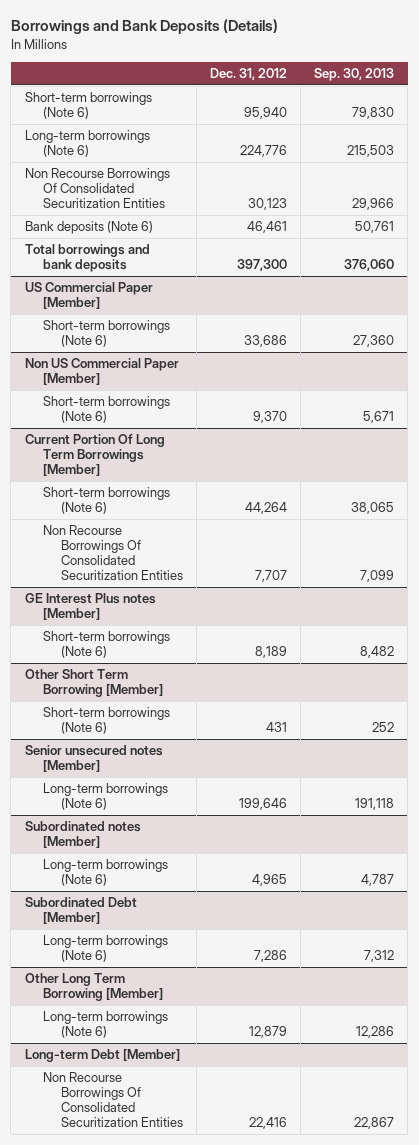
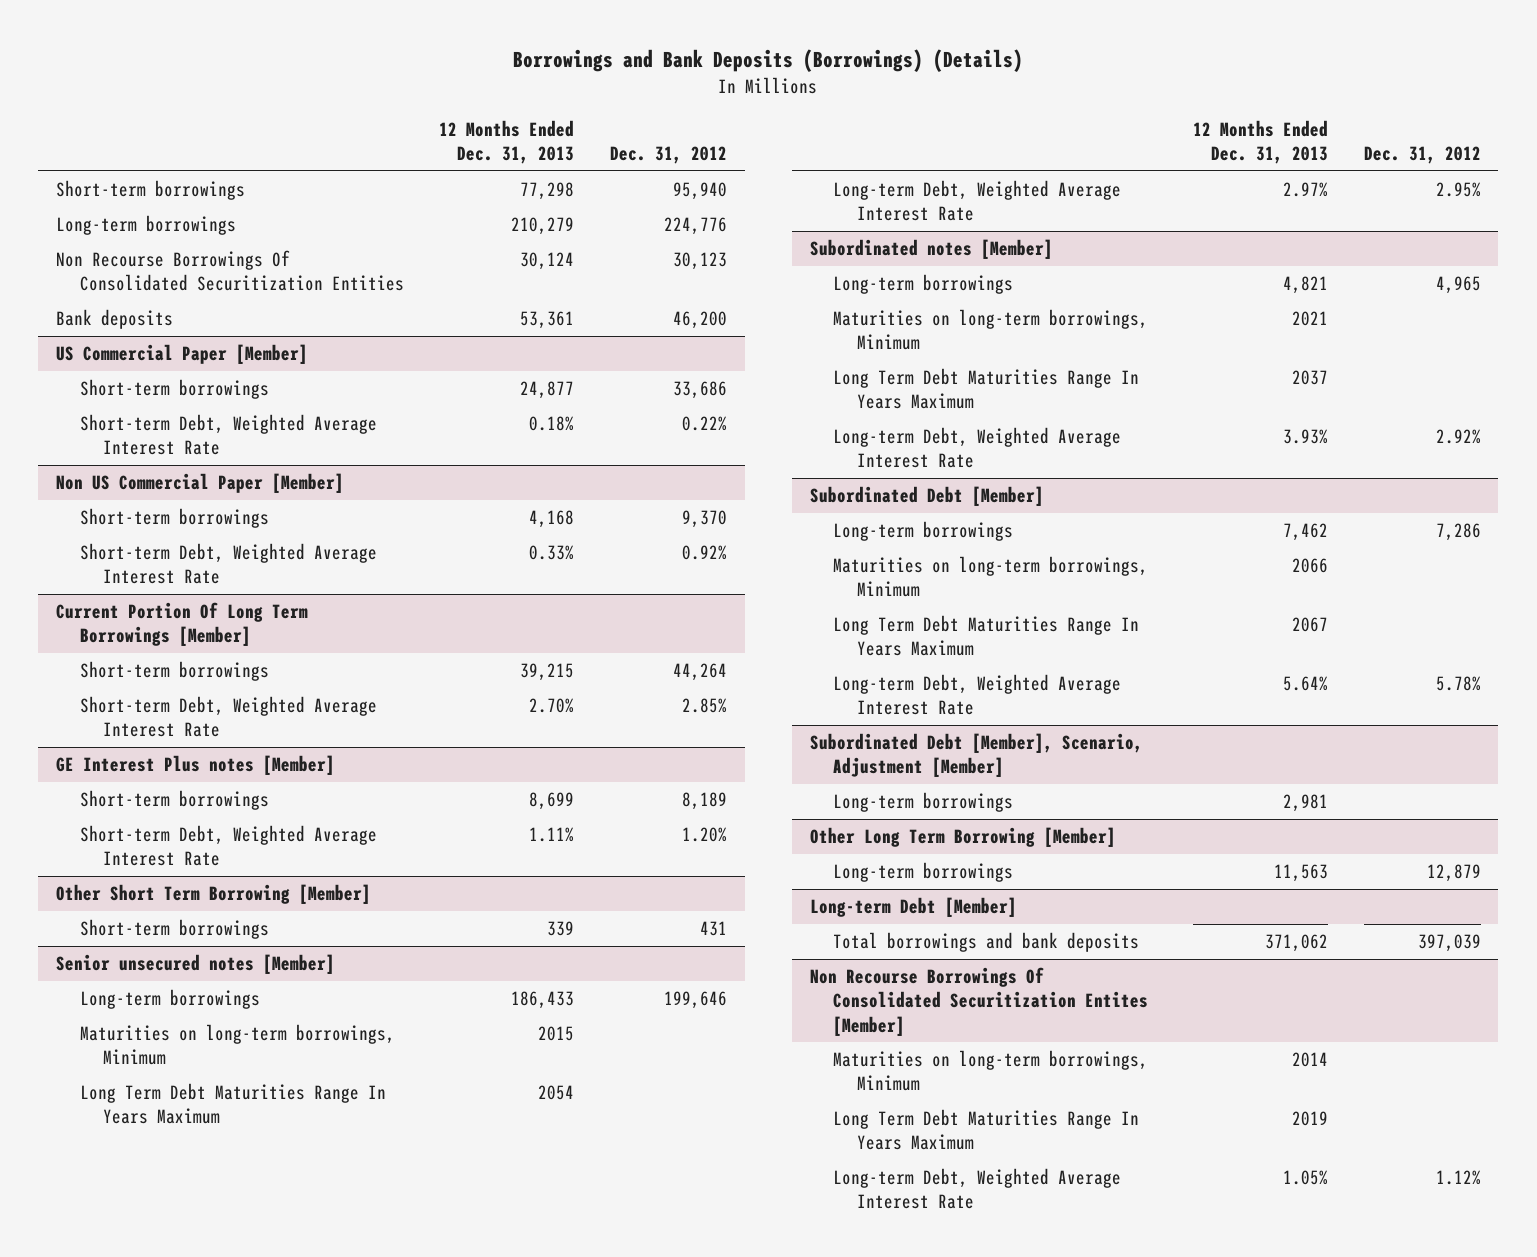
- Borrowings and Bank Deposits (Details)
+ Borrowings and Bank Deposits (Borrowings) (Details)
- | Dec. 31, 2012 | Sep. 30, 2013
+ | 12 Months Ended Dec. 31, 2013 | Dec. 31, 2012
- Short-term borrowings (Note 6) | 95,940 | 79,830
- Long-term borrowings (Note 6) | 224,776 | 215,503
+ Short-term borrowings | 77,298 | 95,940
+ Long-term borrowings | 210,279 | 224,776
- Bank deposits (Note 6) | 46,461 | 50,761
- Total borrowings and bank deposits | 397,300 | 376,060
+ Bank deposits | 53,361 | 46,200
@ US Commercial Paper [Member]
- Short-term borrowings (Note 6) | 33,686 | 27,360
+ Short-term borrowings | 24,877 | 33,686
+ Short-term Debt, Weighted Average Interest Rate | 0.18% | 0.22%
@ Non US Commercial Paper [Member]
- Short-term borrowings (Note 6) | 9,370 | 5,671
+ Short-term borrowings | 4,168 | 9,370
+ Short-term Debt, Weighted Average Interest Rate | 0.33% | 0.92%
@ Current Portion Of Long Term Borrowings [Member]
- Short-term borrowings (Note 6) | 44,264 | 38,065
- Non Recourse Borrowings Of Consolidated Securitization Entities | 7,707 | 7,099
+ Short-term borrowings | 39,215 | 44,264
+ Short-term Debt, Weighted Average Interest Rate | 2.70% | 2.85%
@ GE Interest Plus notes [Member]
- Short-term borrowings (Note 6) | 8,189 | 8,482
+ Short-term borrowings | 8,699 | 8,189
+ Short-term Debt, Weighted Average Interest Rate | 1.11% | 1.20%
@ Other Short Term Borrowing [Member]
- Short-term borrowings (Note 6) | 431 | 252
+ Short-term borrowings | 339 | 431
@ Senior unsecured notes [Member]
- Long-term borrowings (Note 6) | 199,646 | 191,118
+ Long-term borrowings | 186,433 | 199,646
+ Maturities on long-term borrowings, Minimum | 2015 |
+ Long Term Debt Maturities Range In Years Maximum | 2054 |
+ Long-term Debt, Weighted Average Interest Rate | 2.97% | 2.95%
@ Subordinated notes [Member]
- Long-term borrowings (Note 6) | 4,965 | 4,787
+ Long-term borrowings | 4,821 | 4,965
+ Maturities on long-term borrowings, Minimum | 2021 |
+ Long Term Debt Maturities Range In Years Maximum | 2037 |
+ Long-term Debt, Weighted Average Interest Rate | 3.93% | 2.92%
@ Subordinated Debt [Member]
- Long-term borrowings (Note 6) | 7,286 | 7,312
+ Long-term borrowings | 7,462 | 7,286
+ Maturities on long-term borrowings, Minimum | 2066 |
+ Long Term Debt Maturities Range In Years Maximum | 2067 |
+ Long-term Debt, Weighted Average Interest Rate | 5.64% | 5.78%
+ Subordinated Debt [Member], Scenario, Adjustment [Member]
+ Long-term borrowings | 2,981 |
@ Other Long Term Borrowing [Member]
- Long-term borrowings (Note 6) | 12,879 | 12,286
+ Long-term borrowings | 11,563 | 12,879
@ Long-term Debt [Member]
- Non Recourse Borrowings Of Consolidated Securitization Entities | 22,416 | 22,867
+ Total borrowings and bank deposits | 371,062 | 397,039
+ Non Recourse Borrowings Of Consolidated Securitization Entites [Member]
+ Maturities on long-term borrowings, Minimum | 2014 |
+ Long Term Debt Maturities Range In Years Maximum | 2019 |
+ Long-term Debt, Weighted Average Interest Rate | 1.05% | 1.12%

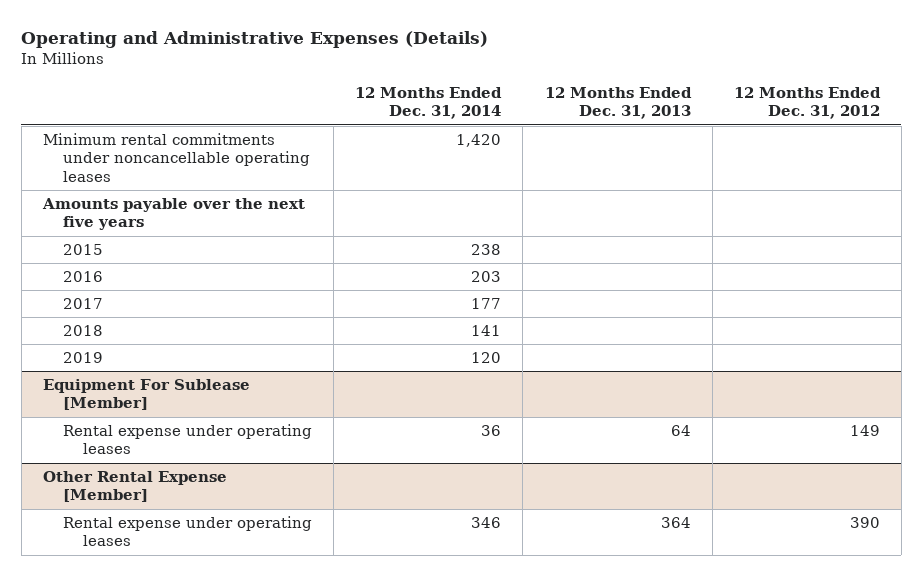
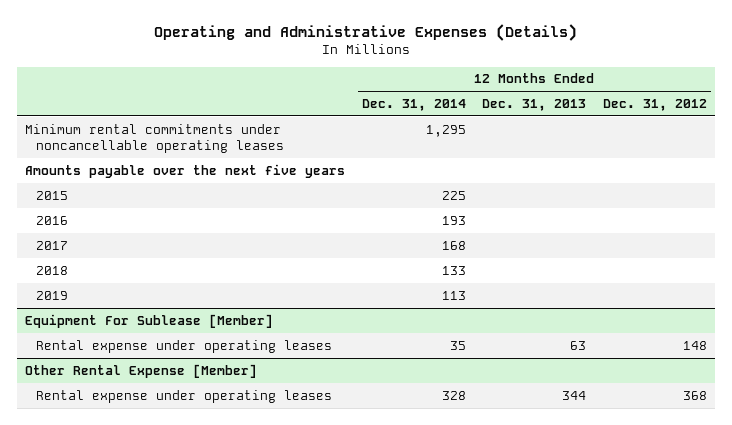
- Minimum rental commitments under noncancellable operating leases | 1,420 | |
+ Minimum rental commitments under noncancellable operating leases | 1,295 | |
- 2015 | 238 | |
- 2016 | 203 | |
- 2017 | 177 | |
- 2018 | 141 | |
- 2019 | 120 | |
+ 2015 | 225 | |
+ 2016 | 193 | |
+ 2017 | 168 | |
+ 2018 | 133 | |
+ 2019 | 113 | |
@ Equipment For Sublease [Member]
- Rental expense under operating leases | 36 | 64 | 149
+ Rental expense under operating leases | 35 | 63 | 148
@ Other Rental Expense [Member]
- Rental expense under operating leases | 346 | 364 | 390
+ Rental expense under operating leases | 328 | 344 | 368

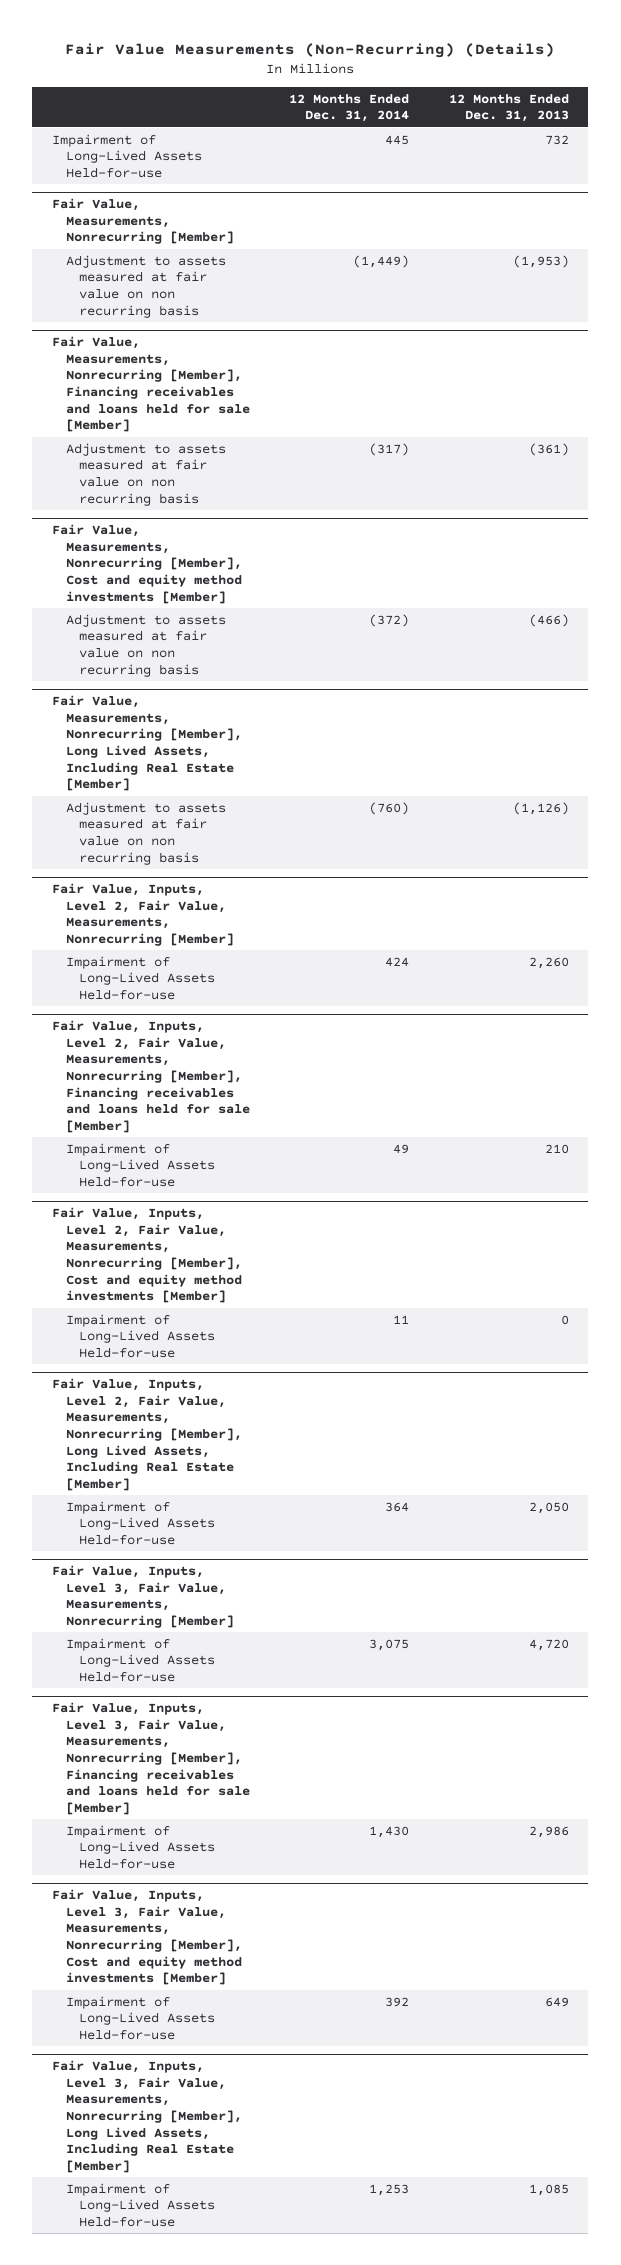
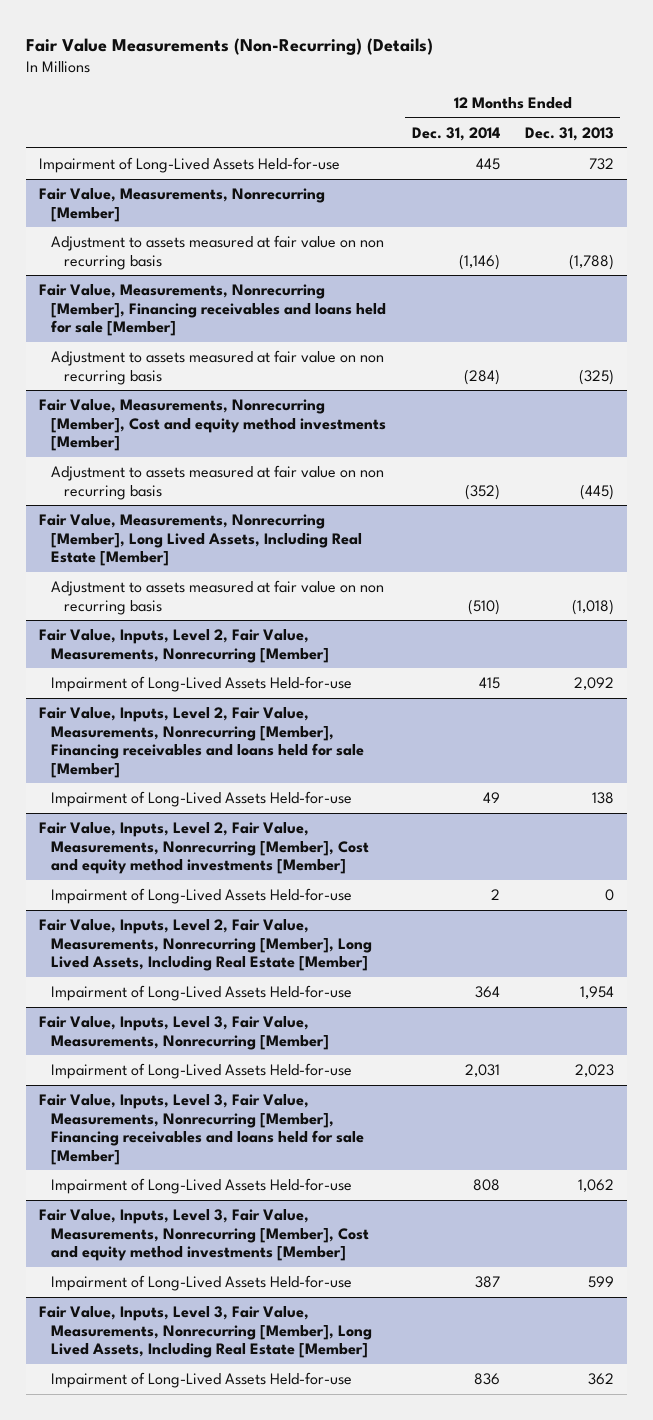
@ Fair Value, Measurements, Nonrecurring [Member]
- Adjustment to assets measured at fair value on non recurring basis | (1,449) | (1,953)
+ Adjustment to assets measured at fair value on non recurring basis | (1,146) | (1,788)
@ Fair Value, Measurements, Nonrecurring [Member], Financing receivables and loans held for sale [Member]
- Adjustment to assets measured at fair value on non recurring basis | (317) | (361)
+ Adjustment to assets measured at fair value on non recurring basis | (284) | (325)
@ Fair Value, Measurements, Nonrecurring [Member], Cost and equity method investments [Member]
- Adjustment to assets measured at fair value on non recurring basis | (372) | (466)
+ Adjustment to assets measured at fair value on non recurring basis | (352) | (445)
@ Fair Value, Measurements, Nonrecurring [Member], Long Lived Assets, Including Real Estate [Member]
- Adjustment to assets measured at fair value on non recurring basis | (760) | (1,126)
+ Adjustment to assets measured at fair value on non recurring basis | (510) | (1,018)
@ Fair Value, Inputs, Level 2, Fair Value, Measurements, Nonrecurring [Member]
- Impairment of Long-Lived Assets Held-for-use | 424 | 2,260
+ Impairment of Long-Lived Assets Held-for-use | 415 | 2,092
@ Fair Value, Inputs, Level 2, Fair Value, Measurements, Nonrecurring [Member], Financing receivables and loans held for sale [Member]
- Impairment of Long-Lived Assets Held-for-use | 49 | 210
+ Impairment of Long-Lived Assets Held-for-use | 49 | 138
@ Fair Value, Inputs, Level 2, Fair Value, Measurements, Nonrecurring [Member], Cost and equity method investments [Member]
- Impairment of Long-Lived Assets Held-for-use | 11 | 0
+ Impairment of Long-Lived Assets Held-for-use | 2 | 0
@ Fair Value, Inputs, Level 2, Fair Value, Measurements, Nonrecurring [Member], Long Lived Assets, Including Real Estate [Member]
- Impairment of Long-Lived Assets Held-for-use | 364 | 2,050
+ Impairment of Long-Lived Assets Held-for-use | 364 | 1,954
@ Fair Value, Inputs, Level 3, Fair Value, Measurements, Nonrecurring [Member]
- Impairment of Long-Lived Assets Held-for-use | 3,075 | 4,720
+ Impairment of Long-Lived Assets Held-for-use | 2,031 | 2,023
@ Fair Value, Inputs, Level 3, Fair Value, Measurements, Nonrecurring [Member], Financing receivables and loans held for sale [Member]
- Impairment of Long-Lived Assets Held-for-use | 1,430 | 2,986
+ Impairment of Long-Lived Assets Held-for-use | 808 | 1,062
@ Fair Value, Inputs, Level 3, Fair Value, Measurements, Nonrecurring [Member], Cost and equity method investments [Member]
- Impairment of Long-Lived Assets Held-for-use | 392 | 649
+ Impairment of Long-Lived Assets Held-for-use | 387 | 599
@ Fair Value, Inputs, Level 3, Fair Value, Measurements, Nonrecurring [Member], Long Lived Assets, Including Real Estate [Member]
- Impairment of Long-Lived Assets Held-for-use | 1,253 | 1,085
+ Impairment of Long-Lived Assets Held-for-use | 836 | 362

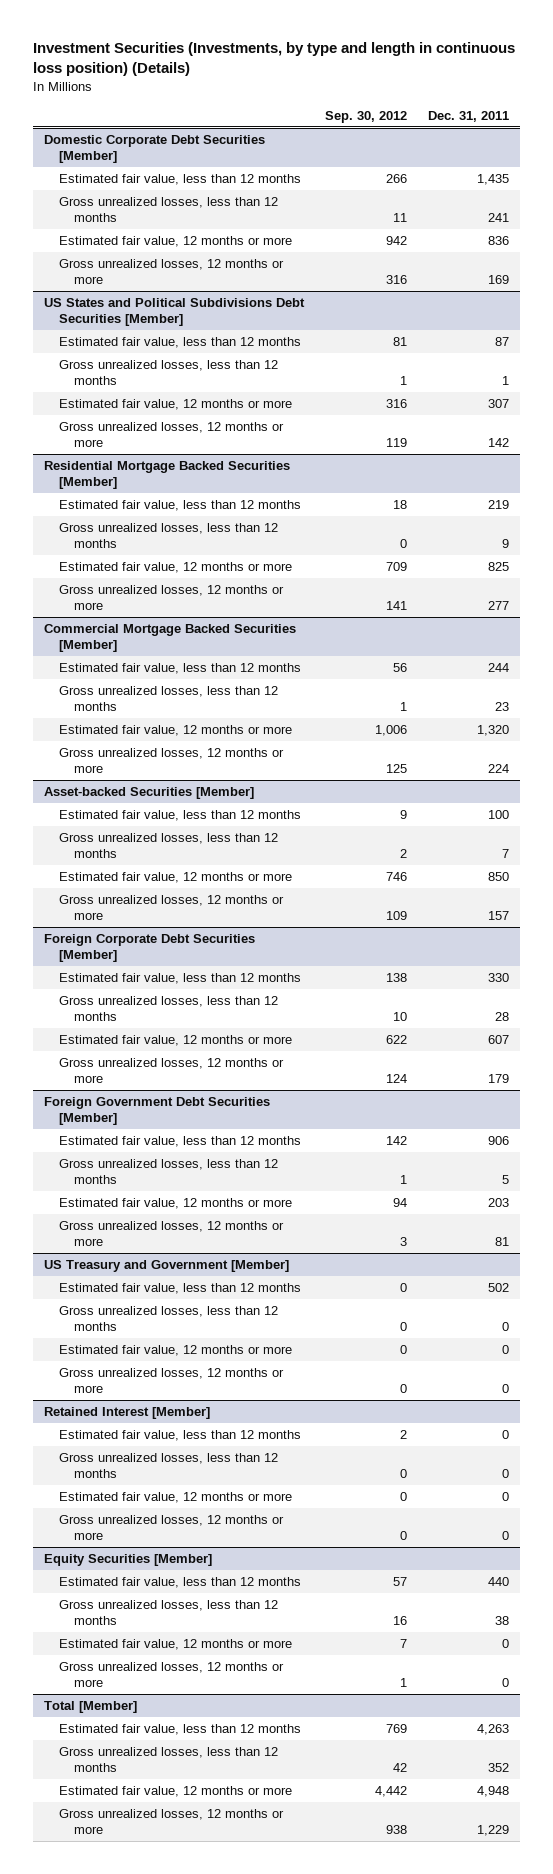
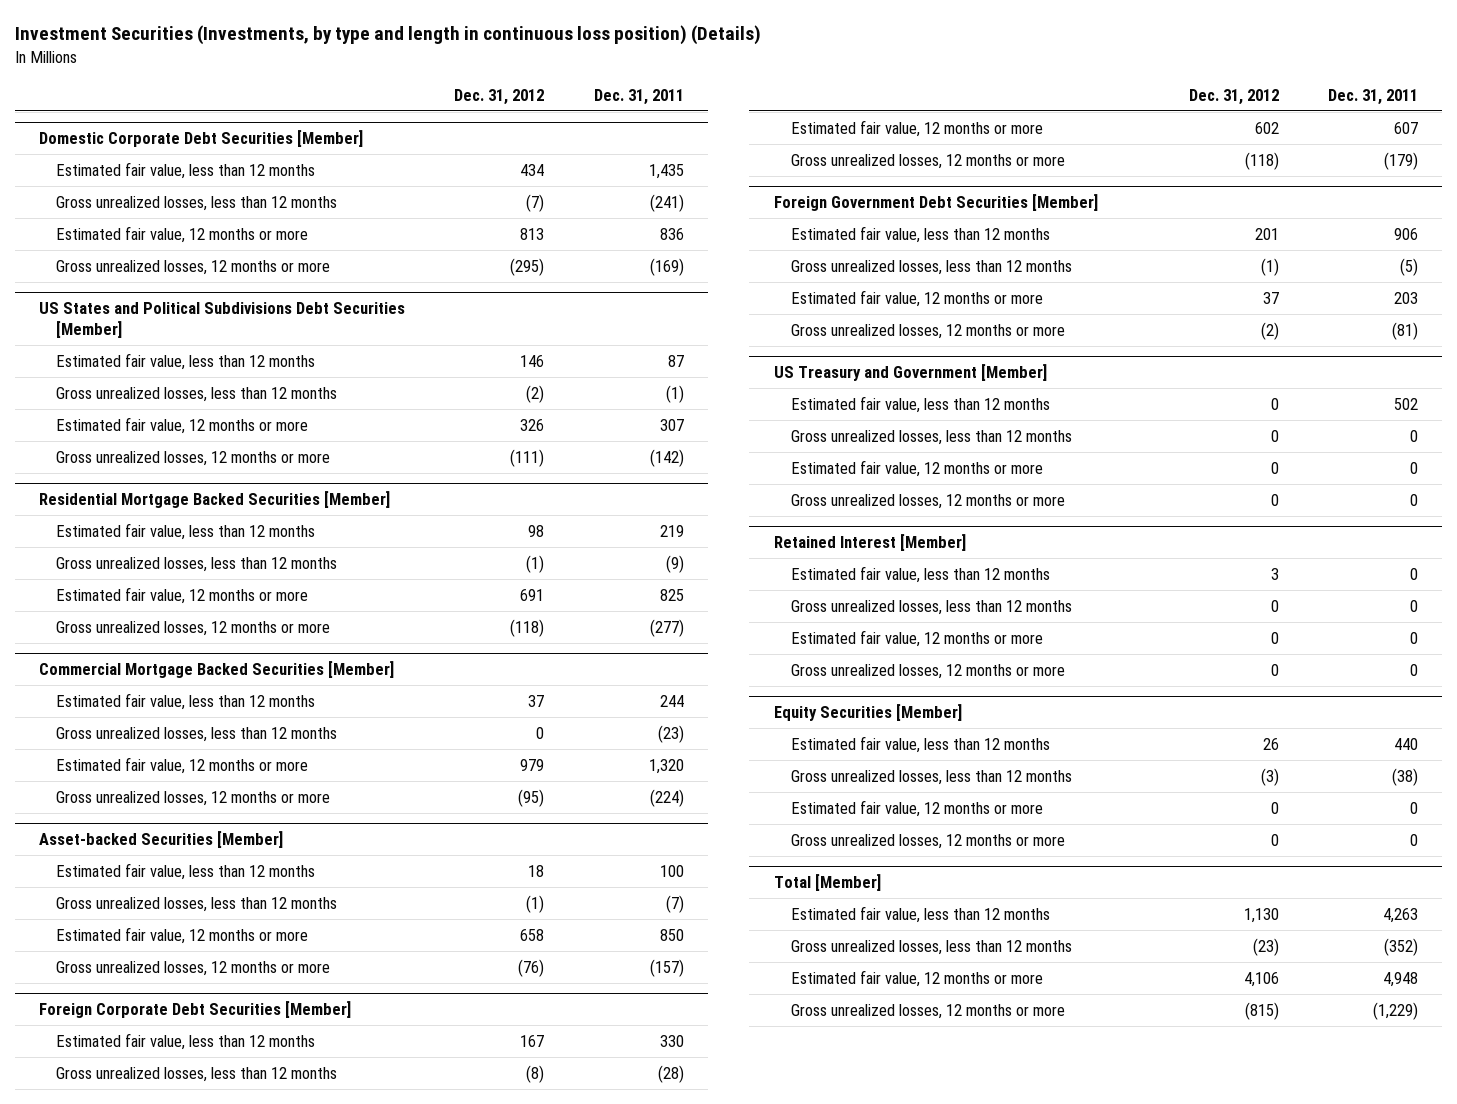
- | Sep. 30, 2012 | Dec. 31, 2011
+ | Dec. 31, 2012 | Dec. 31, 2011
@ Domestic Corporate Debt Securities [Member]
- Gross unrealized losses, less than 12 months | 11 | 241
+ Gross unrealized losses, less than 12 months | (7) | (241)
- Gross unrealized losses, 12 months or more | 316 | 169
+ Gross unrealized losses, 12 months or more | (295) | (169)
@ US States and Political Subdivisions Debt Securities [Member]
- Gross unrealized losses, less than 12 months | 1 | 1
+ Gross unrealized losses, less than 12 months | (2) | (1)
- Gross unrealized losses, 12 months or more | 119 | 142
+ Gross unrealized losses, 12 months or more | (111) | (142)
@ Residential Mortgage Backed Securities [Member]
- Gross unrealized losses, less than 12 months | 0 | 9
+ Gross unrealized losses, less than 12 months | (1) | (9)
- Gross unrealized losses, 12 months or more | 141 | 277
+ Gross unrealized losses, 12 months or more | (118) | (277)
@ Commercial Mortgage Backed Securities [Member]
- Gross unrealized losses, less than 12 months | 1 | 23
+ Gross unrealized losses, less than 12 months | 0 | (23)
- Gross unrealized losses, 12 months or more | 125 | 224
+ Gross unrealized losses, 12 months or more | (95) | (224)
@ Asset-backed Securities [Member]
- Gross unrealized losses, less than 12 months | 2 | 7
+ Gross unrealized losses, less than 12 months | (1) | (7)
- Gross unrealized losses, 12 months or more | 109 | 157
+ Gross unrealized losses, 12 months or more | (76) | (157)
@ Foreign Corporate Debt Securities [Member]
- Gross unrealized losses, less than 12 months | 10 | 28
+ Gross unrealized losses, less than 12 months | (8) | (28)
- Gross unrealized losses, 12 months or more | 124 | 179
+ Gross unrealized losses, 12 months or more | (118) | (179)
@ Foreign Government Debt Securities [Member]
- Gross unrealized losses, less than 12 months | 1 | 5
+ Gross unrealized losses, less than 12 months | (1) | (5)
- Gross unrealized losses, 12 months or more | 3 | 81
+ Gross unrealized losses, 12 months or more | (2) | (81)
@ Equity Securities [Member]
- Gross unrealized losses, less than 12 months | 16 | 38
+ Gross unrealized losses, less than 12 months | (3) | (38)
@ Total [Member]
- Gross unrealized losses, less than 12 months | 42 | 352
+ Gross unrealized losses, less than 12 months | (23) | (352)
- Gross unrealized losses, 12 months or more | 938 | 1,229
+ Gross unrealized losses, 12 months or more | (815) | (1,229)

